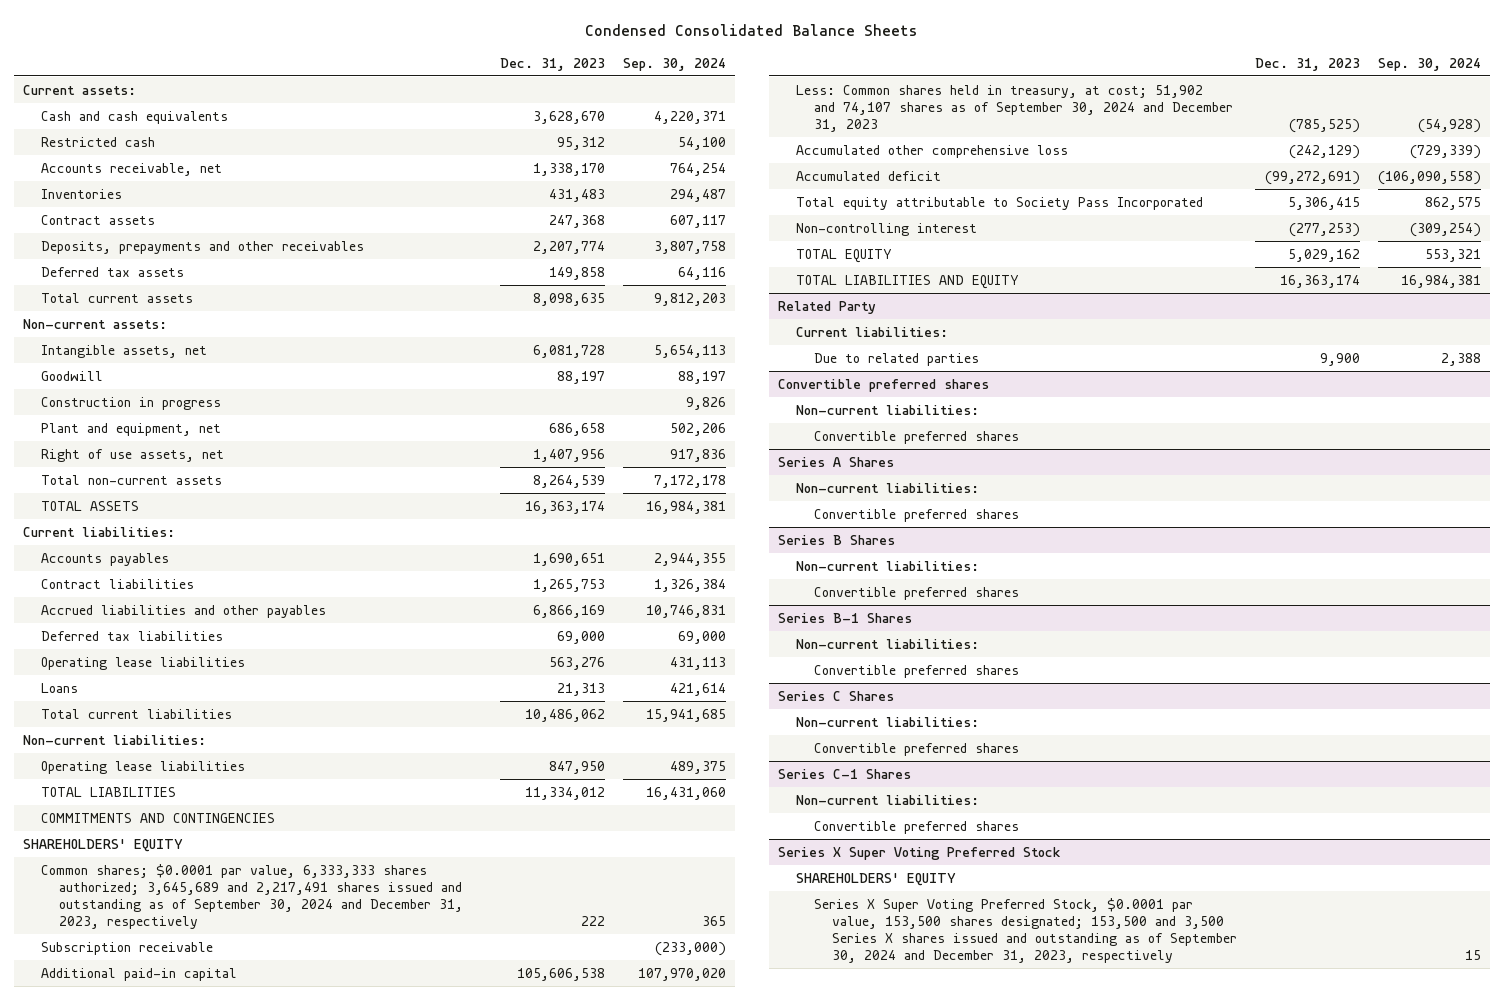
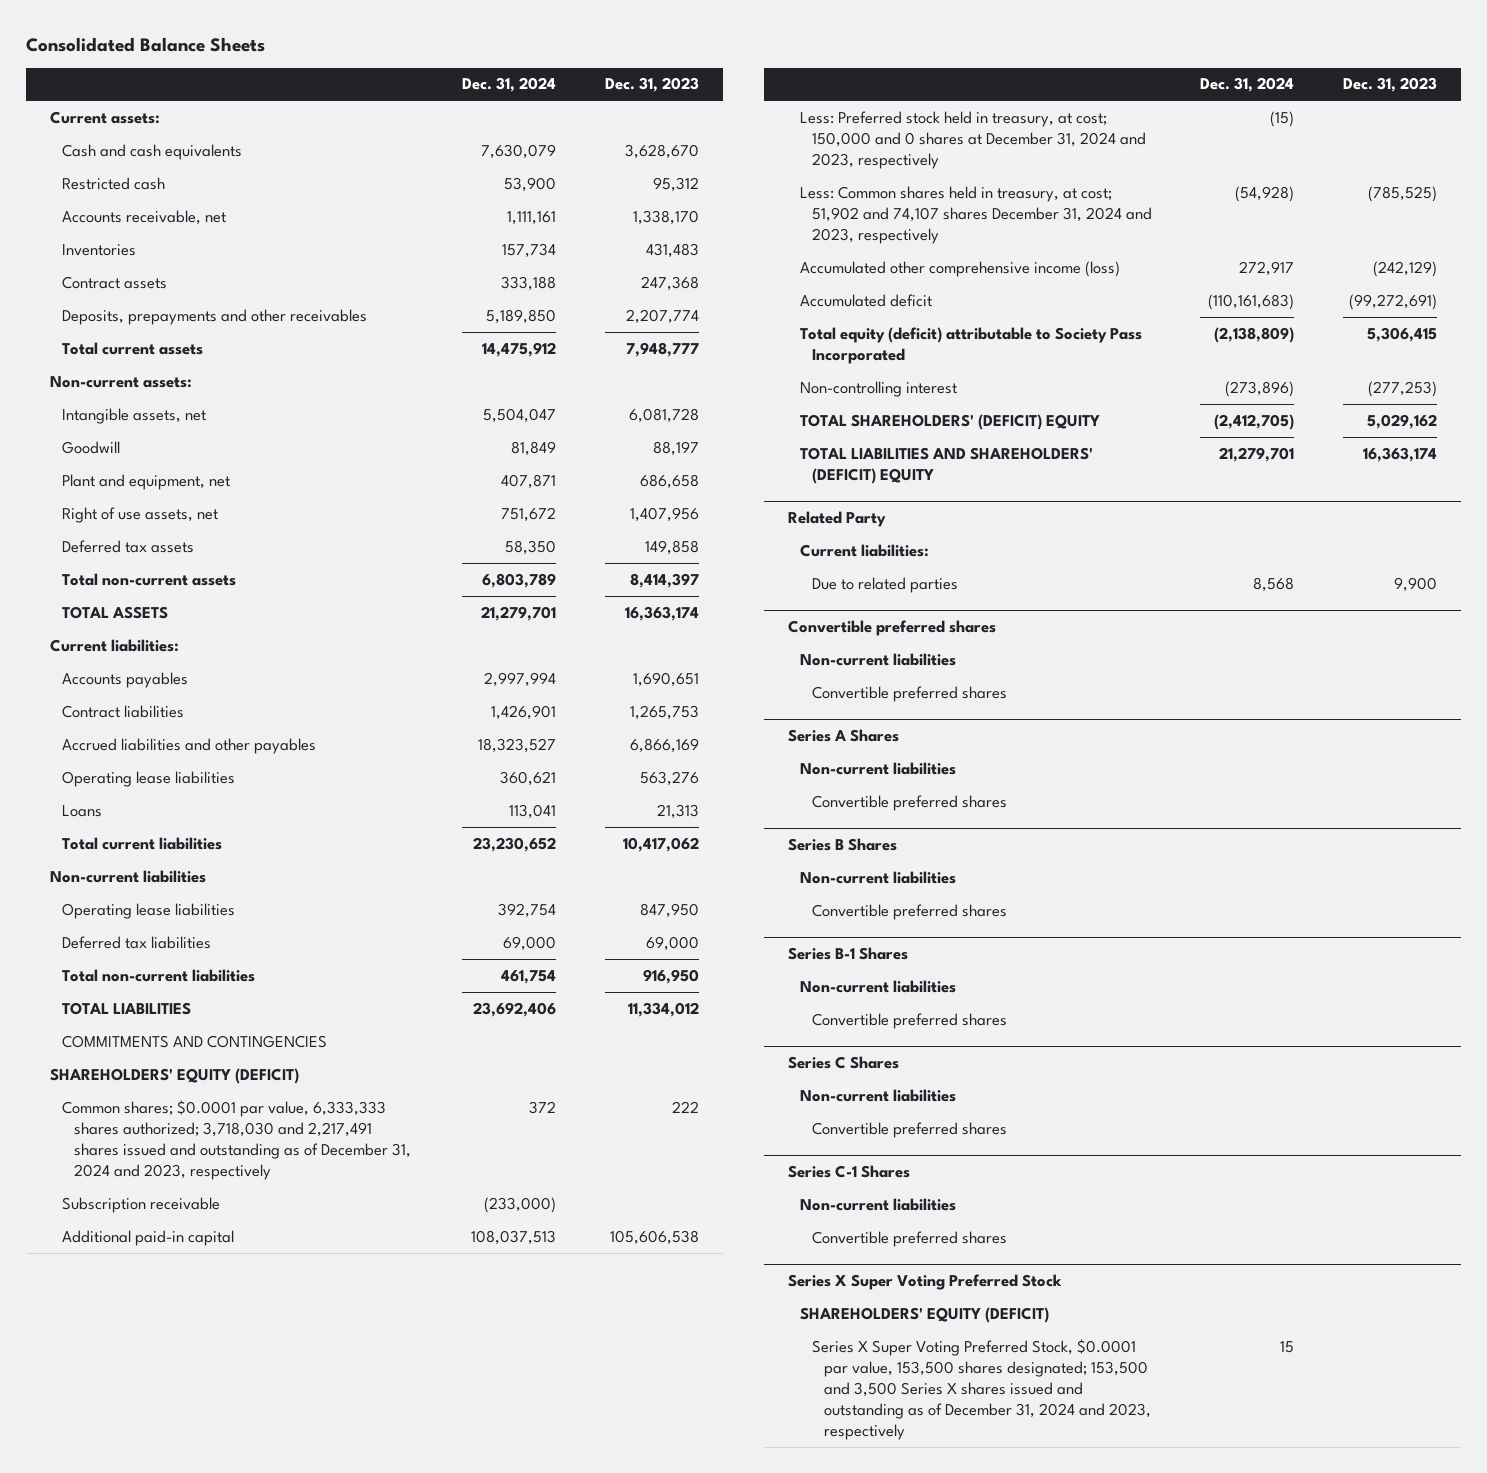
- Condensed Consolidated Balance Sheets
+ Consolidated Balance Sheets
- | Dec. 31, 2023 | Sep. 30, 2024
+ | Dec. 31, 2024 | Dec. 31, 2023
- Total current assets | 8,098,635 | 9,812,203
+ Total current assets | 14,475,912 | 7,948,777
- Construction in progress | | 9,826
- Total non-current assets | 8,264,539 | 7,172,178
moved down: Deferred tax assets | 58,350 | 149,858
+ Total non-current assets | 6,803,789 | 8,414,397
- Total current liabilities | 10,486,062 | 15,941,685
- Non-current liabilities:
+ Total current liabilities | 23,230,652 | 10,417,062
+ Non-current liabilities
moved down: Deferred tax liabilities | 69,000 | 69,000
+ Total non-current liabilities | 461,754 | 916,950
- SHAREHOLDERS' EQUITY
- Common shares; $0.0001 par value, 6,333,333 shares authorized; 3,645,689 and 2,217,491 shares issued and outstanding as of September 30, 2024 and December 31, 2023, respectively | 222 | 365
+ SHAREHOLDERS' EQUITY (DEFICIT)
+ Common shares; $0.0001 par value, 6,333,333 shares authorized; 3,718,030 and 2,217,491 shares issued and outstanding as of December 31, 2024 and 2023, respectively | 372 | 222
- Less: Common shares held in treasury, at cost; 51,902 and 74,107 shares as of September 30, 2024 and December 31, 2023 | (785,525) | (54,928)
- Accumulated other comprehensive loss | (242,129) | (729,339)
+ Less: Preferred stock held in treasury, at cost; 150,000 and 0 shares at December 31, 2024 and 2023, respectively | (15) |
+ Less: Common shares held in treasury, at cost; 51,902 and 74,107 shares December 31, 2024 and 2023, respectively | (54,928) | (785,525)
+ Accumulated other comprehensive income (loss) | 272,917 | (242,129)
- Total equity attributable to Society Pass Incorporated | 5,306,415 | 862,575
+ Total equity (deficit) attributable to Society Pass Incorporated | (2,138,809) | 5,306,415
- TOTAL EQUITY | 5,029,162 | 553,321
- TOTAL LIABILITIES AND EQUITY | 16,363,174 | 16,984,381
+ TOTAL SHAREHOLDERS' (DEFICIT) EQUITY | (2,412,705) | 5,029,162
+ TOTAL LIABILITIES AND SHAREHOLDERS' (DEFICIT) EQUITY | 21,279,701 | 16,363,174
@ Convertible preferred shares
- Non-current liabilities:
+ Non-current liabilities
@ Series A Shares
- Non-current liabilities:
+ Non-current liabilities
@ Series B Shares
- Non-current liabilities:
+ Non-current liabilities
@ Series B-1 Shares
- Non-current liabilities:
+ Non-current liabilities
@ Series C Shares
- Non-current liabilities:
+ Non-current liabilities
@ Series C-1 Shares
- Non-current liabilities:
+ Non-current liabilities
@ Series X Super Voting Preferred Stock
- SHAREHOLDERS' EQUITY
- Series X Super Voting Preferred Stock, $0.0001 par value, 153,500 shares designated; 153,500 and 3,500 Series X shares issued and outstanding as of September 30, 2024 and December 31, 2023, respectively | | 15
+ SHAREHOLDERS' EQUITY (DEFICIT)
+ Series X Super Voting Preferred Stock, $0.0001 par value, 153,500 shares designated; 153,500 and 3,500 Series X shares issued and outstanding as of December 31, 2024 and 2023, respectively | 15 |

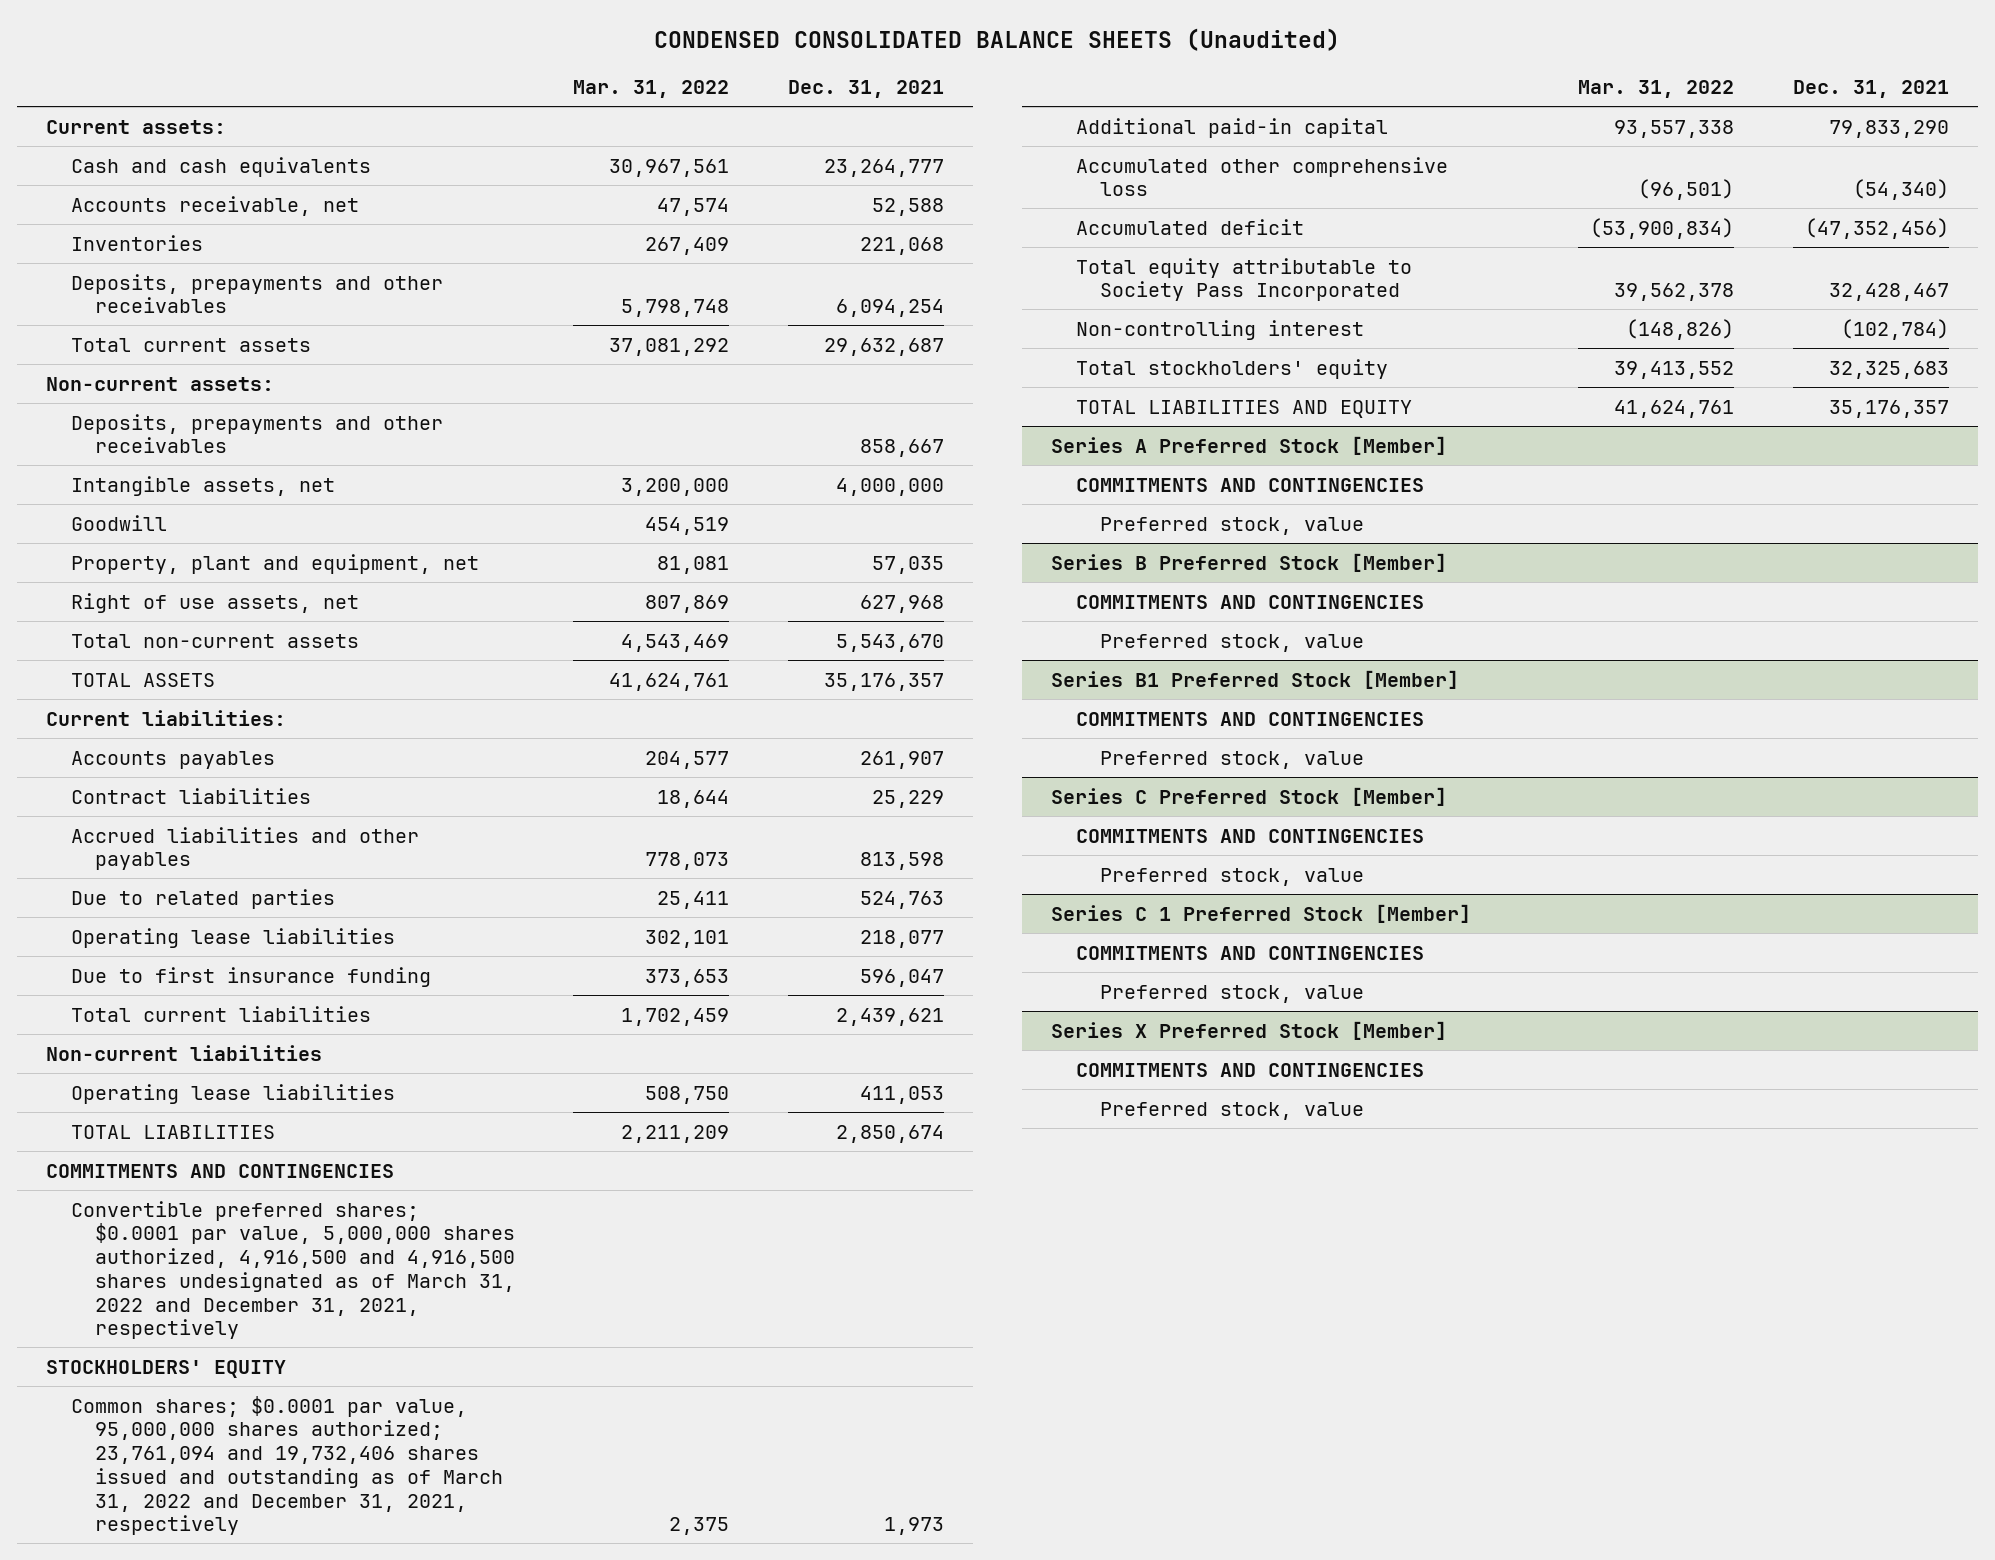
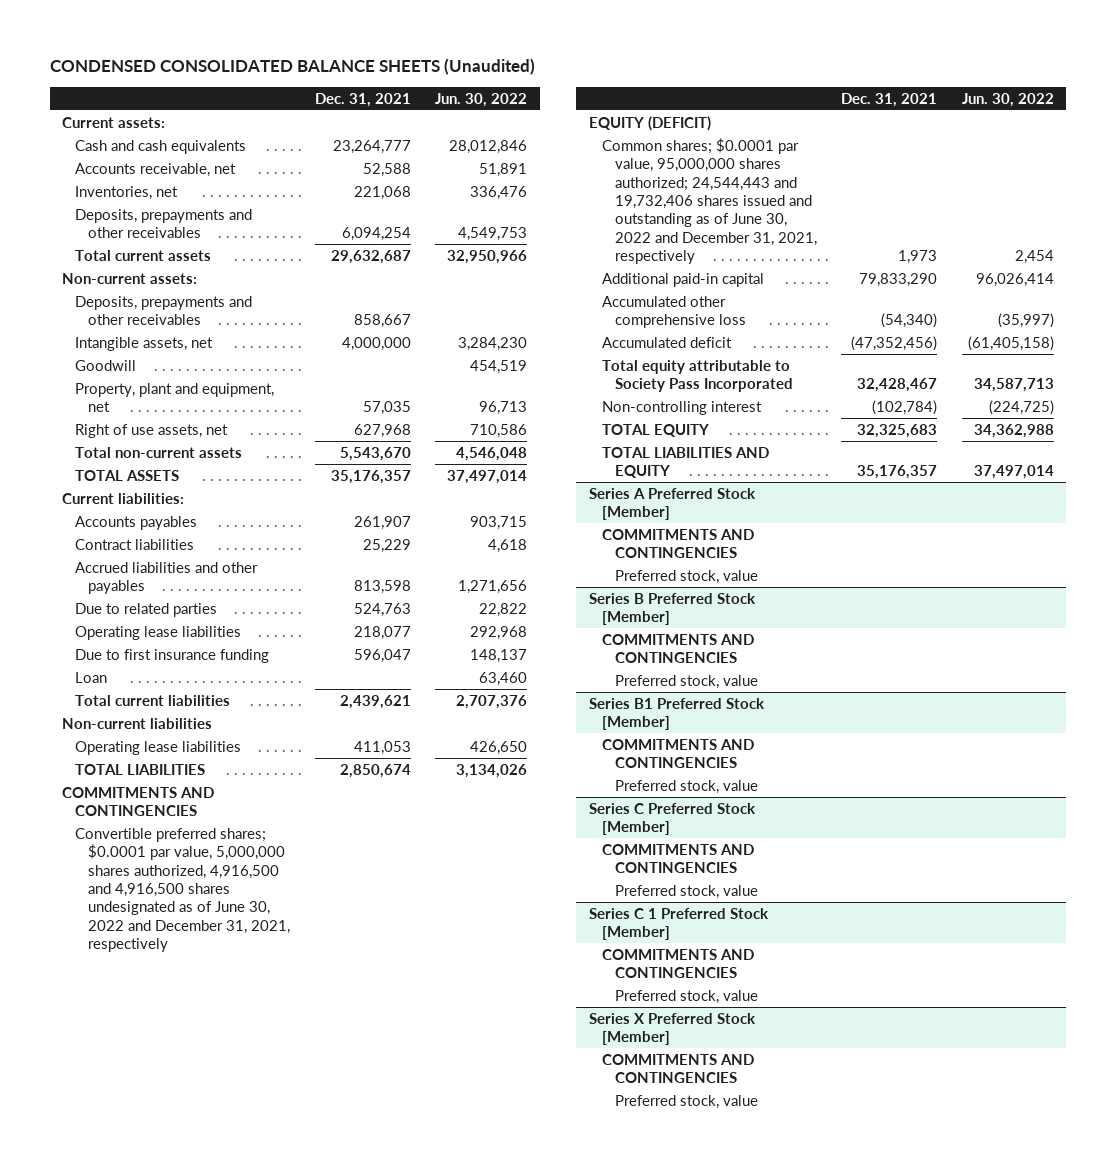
- | Mar. 31, 2022 | Dec. 31, 2021
+ | Dec. 31, 2021 | Jun. 30, 2022
- Inventories | 267,409 | 221,068
+ Inventories, net | 221,068 | 336,476
+ Loan | | 63,460
- Convertible preferred shares; $0.0001 par value, 5,000,000 shares authorized, 4,916,500 and 4,916,500 shares undesignated as of March 31, 2022 and December 31, 2021, respectively
- STOCKHOLDERS' EQUITY
- Common shares; $0.0001 par value, 95,000,000 shares authorized; 23,761,094 and 19,732,406 shares issued and outstanding as of March 31, 2022 and December 31, 2021, respectively | 2,375 | 1,973
+ Convertible preferred shares; $0.0001 par value, 5,000,000 shares authorized, 4,916,500 and 4,916,500 shares undesignated as of June 30, 2022 and December 31, 2021, respectively
+ EQUITY (DEFICIT)
+ Common shares; $0.0001 par value, 95,000,000 shares authorized; 24,544,443 and 19,732,406 shares issued and outstanding as of June 30, 2022 and December 31, 2021, respectively | 1,973 | 2,454
- Total stockholders' equity | 39,413,552 | 32,325,683
+ TOTAL EQUITY | 32,325,683 | 34,362,988

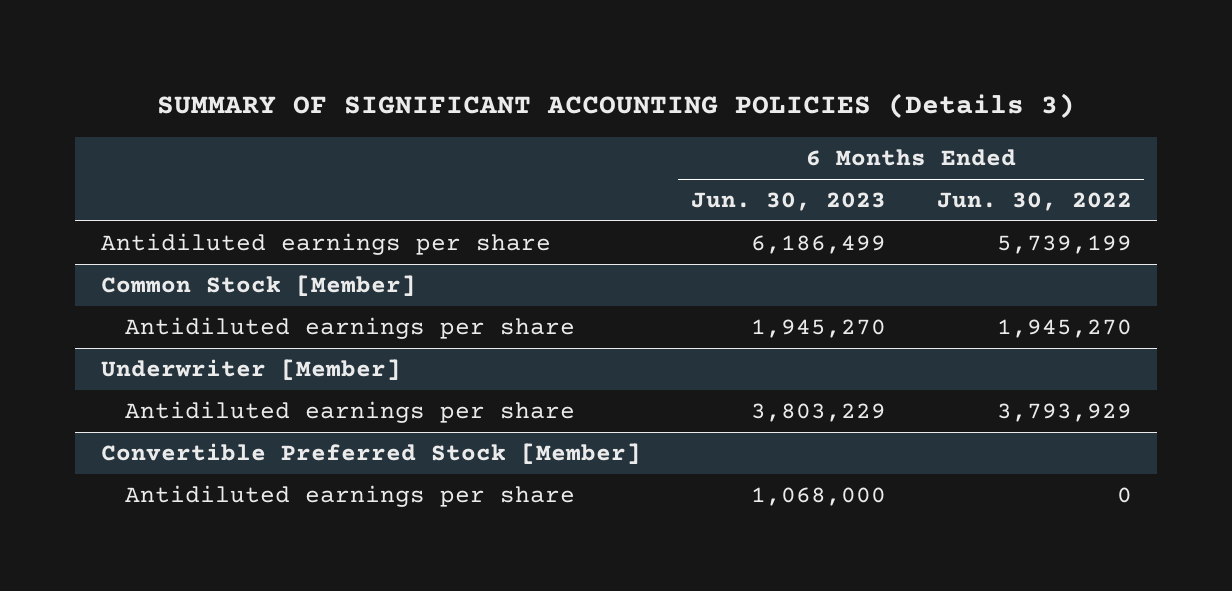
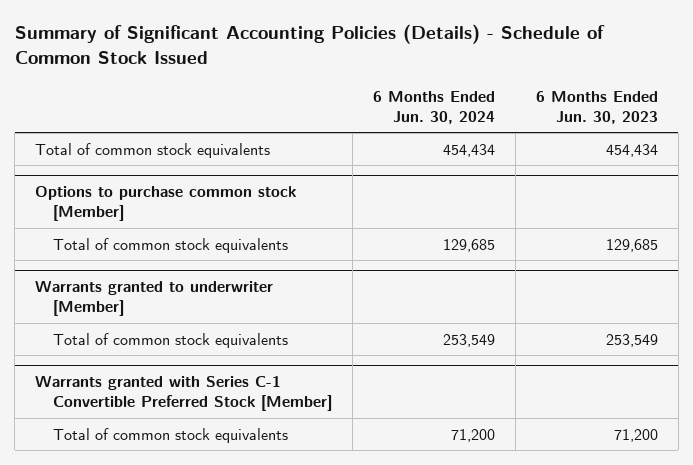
- SUMMARY OF SIGNIFICANT ACCOUNTING POLICIES (Details 3)
+ Summary of Significant Accounting Policies (Details) - Schedule of Common Stock Issued
- | 6 Months Ended Jun. 30, 2023 | 6 Months Ended Jun. 30, 2022
+ | 6 Months Ended Jun. 30, 2024 | 6 Months Ended Jun. 30, 2023
- Antidiluted earnings per share | 6,186,499 | 5,739,199
- Common Stock [Member]
- Antidiluted earnings per share | 1,945,270 | 1,945,270
- Underwriter [Member]
- Antidiluted earnings per share | 3,803,229 | 3,793,929
- Convertible Preferred Stock [Member]
- Antidiluted earnings per share | 1,068,000 | 0
+ Total of common stock equivalents | 454,434 | 454,434
+ Options to purchase common stock [Member]
+ Total of common stock equivalents | 129,685 | 129,685
+ Warrants granted to underwriter [Member]
+ Total of common stock equivalents | 253,549 | 253,549
+ Warrants granted with Series C-1 Convertible Preferred Stock [Member]
+ Total of common stock equivalents | 71,200 | 71,200

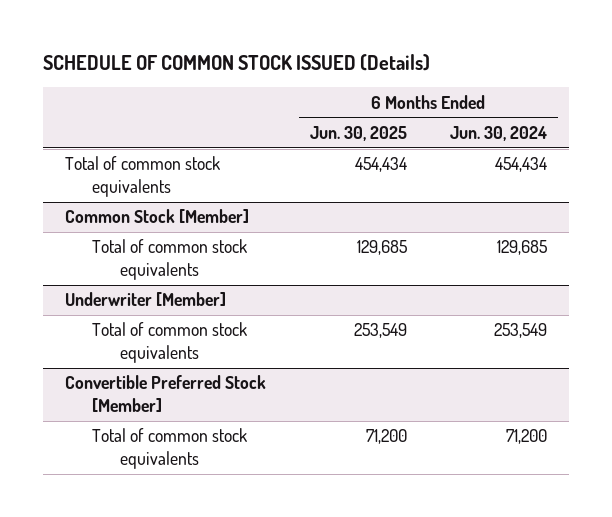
- Summary of Significant Accounting Policies (Details) - Schedule of Common Stock Issued
+ SCHEDULE OF COMMON STOCK ISSUED (Details)
- | 6 Months Ended Jun. 30, 2024 | 6 Months Ended Jun. 30, 2023
+ | 6 Months Ended Jun. 30, 2025 | 6 Months Ended Jun. 30, 2024
- Options to purchase common stock [Member]
+ Common Stock [Member]
- Warrants granted to underwriter [Member]
+ Underwriter [Member]
- Warrants granted with Series C-1 Convertible Preferred Stock [Member]
+ Convertible Preferred Stock [Member]

